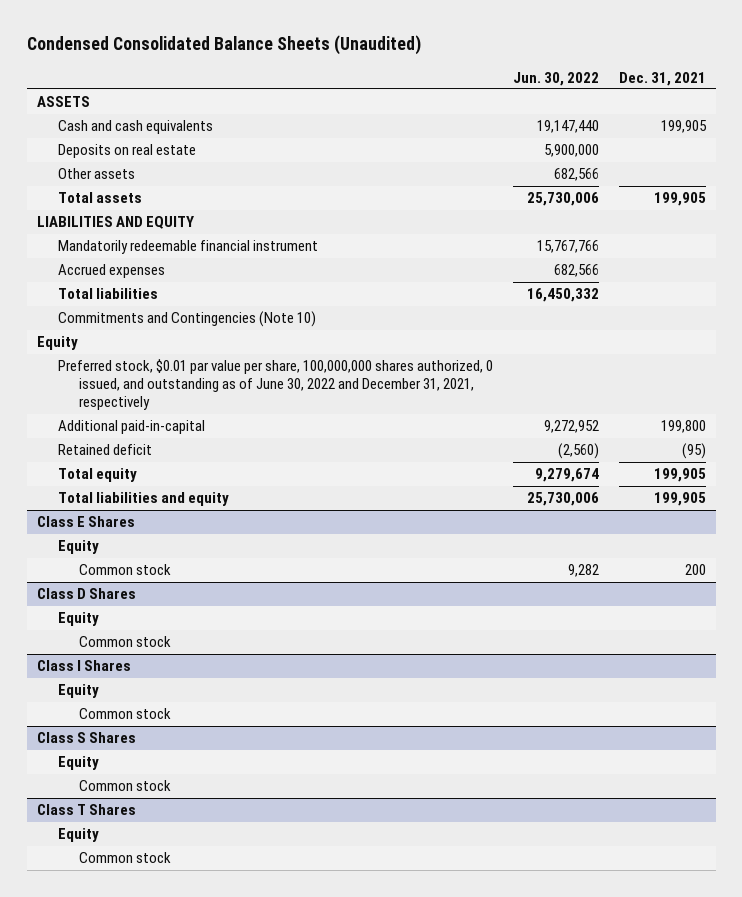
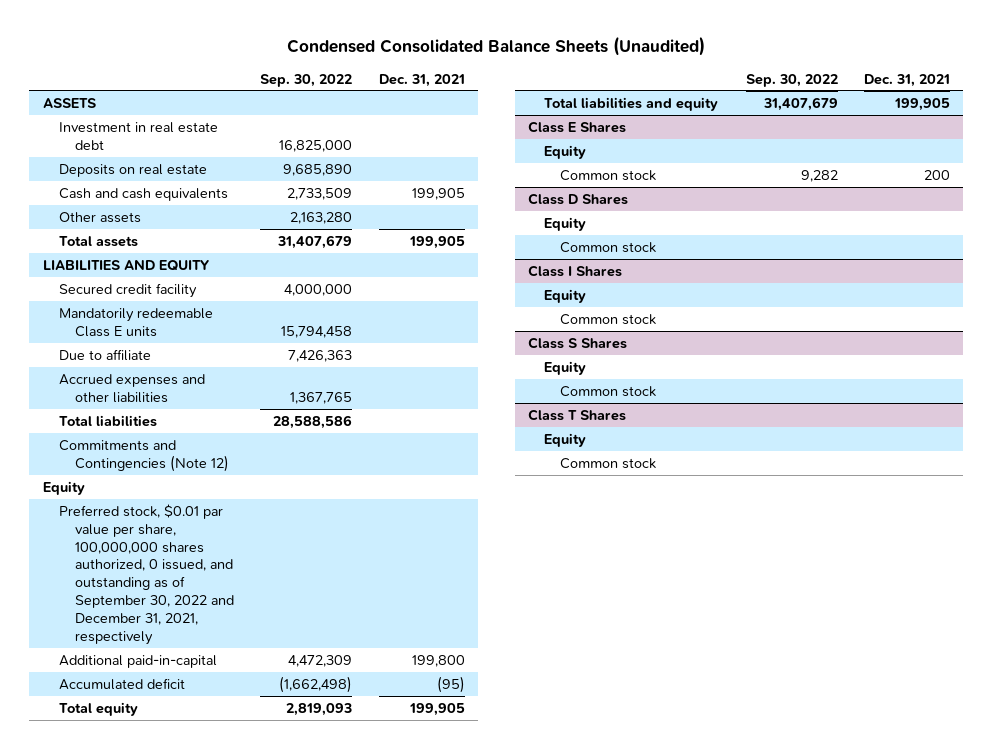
- | Jun. 30, 2022 | Dec. 31, 2021
+ | Sep. 30, 2022 | Dec. 31, 2021
+ Investment in real estate debt | 16,825,000 |
moved down: Cash and cash equivalents | 2,733,509 | 199,905
- Mandatorily redeemable financial instrument | 15,767,766 |
- Accrued expenses | 682,566 |
+ Secured credit facility | 4,000,000 |
+ Mandatorily redeemable Class E units | 15,794,458 |
+ Due to affiliate | 7,426,363 |
+ Accrued expenses and other liabilities | 1,367,765 |
- Commitments and Contingencies (Note 10)
+ Commitments and Contingencies (Note 12)
- Preferred stock, $0.01 par value per share, 100,000,000 shares authorized, 0 issued, and outstanding as of June 30, 2022 and December 31, 2021, respectively
+ Preferred stock, $0.01 par value per share, 100,000,000 shares authorized, 0 issued, and outstanding as of September 30, 2022 and December 31, 2021, respectively
- Retained deficit | (2,560) | (95)
+ Accumulated deficit | (1,662,498) | (95)

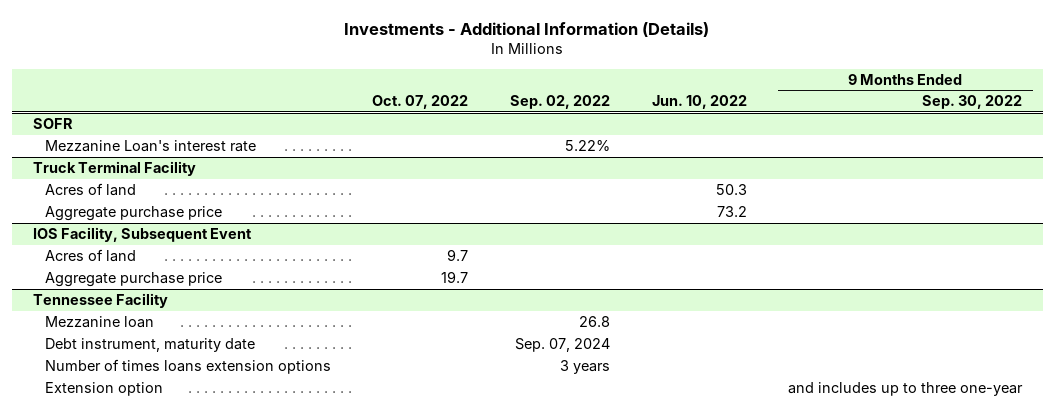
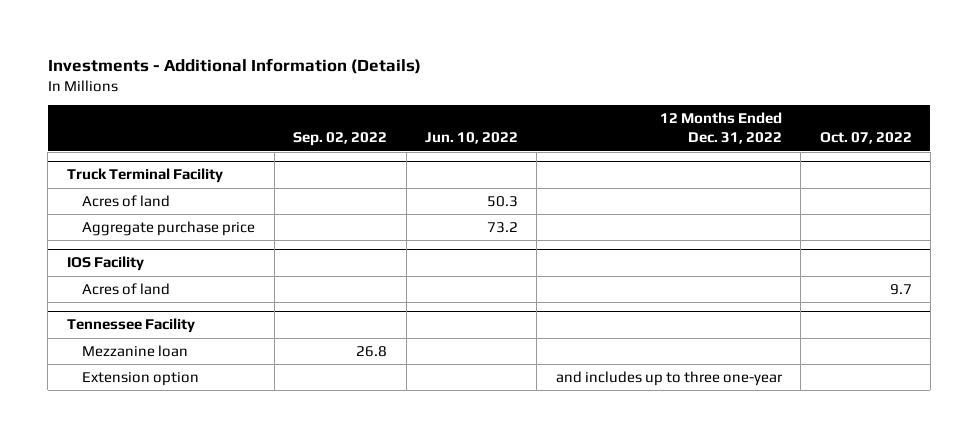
- | Oct. 07, 2022 | Sep. 02, 2022 | Jun. 10, 2022 | 9 Months Ended Sep. 30, 2022
+ | Sep. 02, 2022 | Jun. 10, 2022 | 12 Months Ended Dec. 31, 2022 | Oct. 07, 2022
- SOFR
- Mezzanine Loan's interest rate | | 5.22% | |
- IOS Facility, Subsequent Event
+ IOS Facility
- Aggregate purchase price | 19.7 | | |
@ Tennessee Facility
- Debt instrument, maturity date | | Sep. 07, 2024 | |
- Number of times loans extension options | | 3 years | |

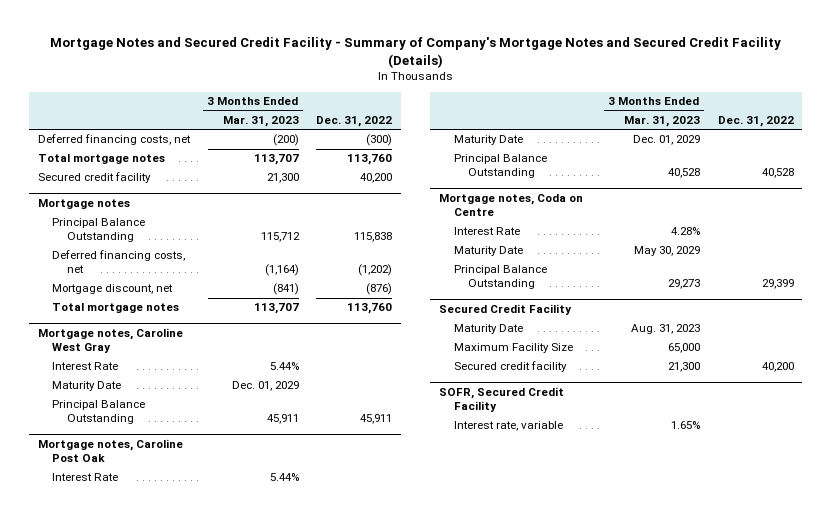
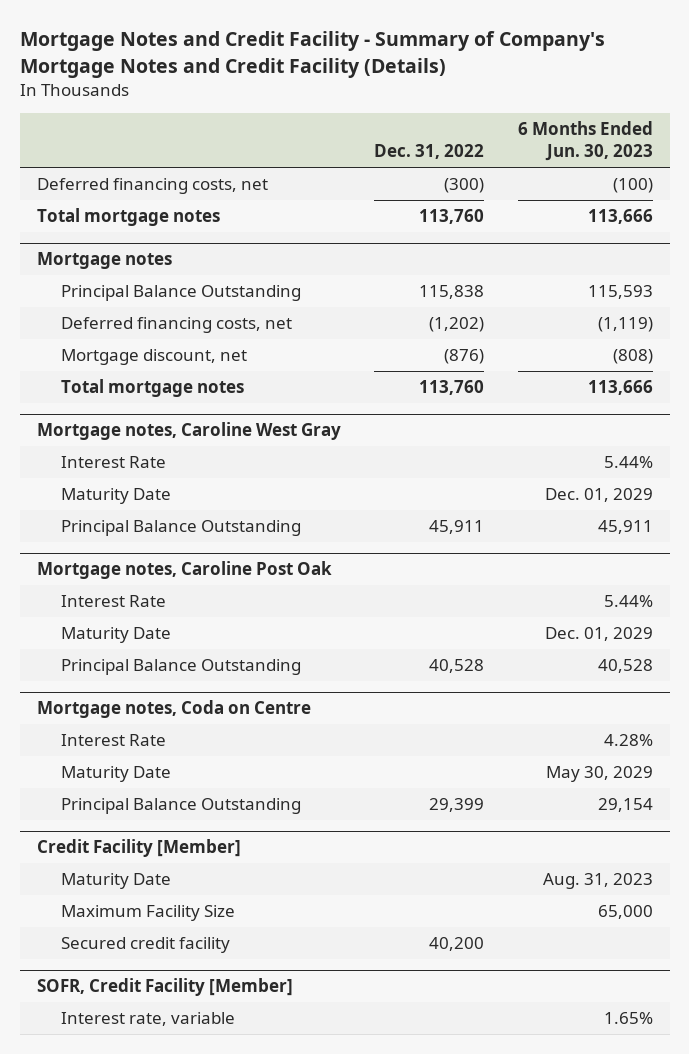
- Mortgage Notes and Secured Credit Facility - Summary of Company's Mortgage Notes and Secured Credit Facility (Details)
+ Mortgage Notes and Credit Facility - Summary of Company's Mortgage Notes and Credit Facility (Details)
- | 3 Months Ended Mar. 31, 2023 | Dec. 31, 2022
+ | Dec. 31, 2022 | 6 Months Ended Jun. 30, 2023
- Secured credit facility | 21,300 | 40,200
- Secured Credit Facility
+ Credit Facility [Member]
- SOFR, Secured Credit Facility
+ SOFR, Credit Facility [Member]

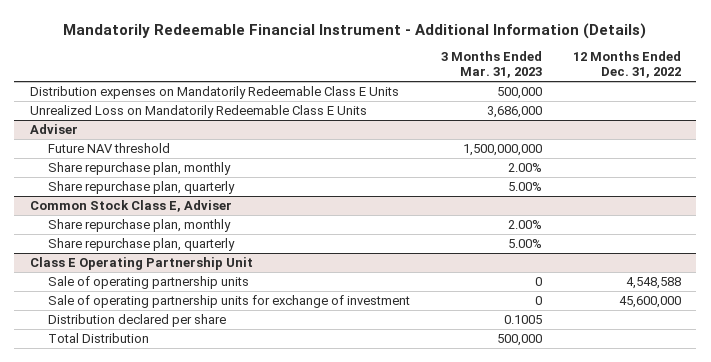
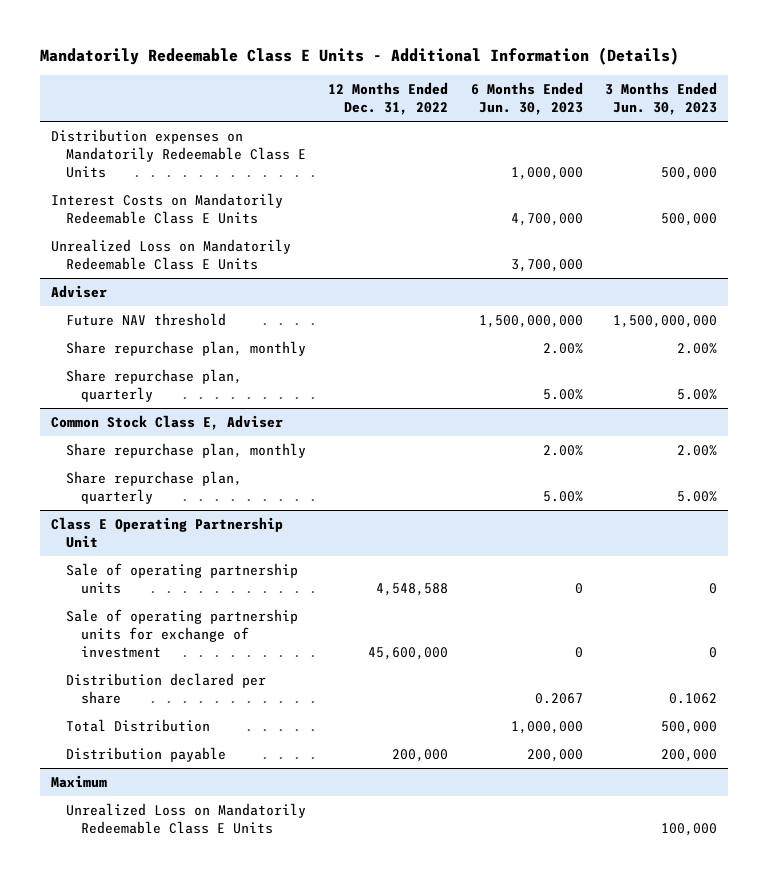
- Mandatorily Redeemable Financial Instrument - Additional Information (Details)
+ Mandatorily Redeemable Class E Units - Additional Information (Details)
- | 3 Months Ended Mar. 31, 2023 | 12 Months Ended Dec. 31, 2022
+ | 12 Months Ended Dec. 31, 2022 | 6 Months Ended Jun. 30, 2023 | 3 Months Ended Jun. 30, 2023
+ Interest Costs on Mandatorily Redeemable Class E Units | | 4,700,000 | 500,000
@ Class E Operating Partnership Unit
+ Distribution payable | 200,000 | 200,000 | 200,000
+ Maximum
+ Unrealized Loss on Mandatorily Redeemable Class E Units | | | 100,000

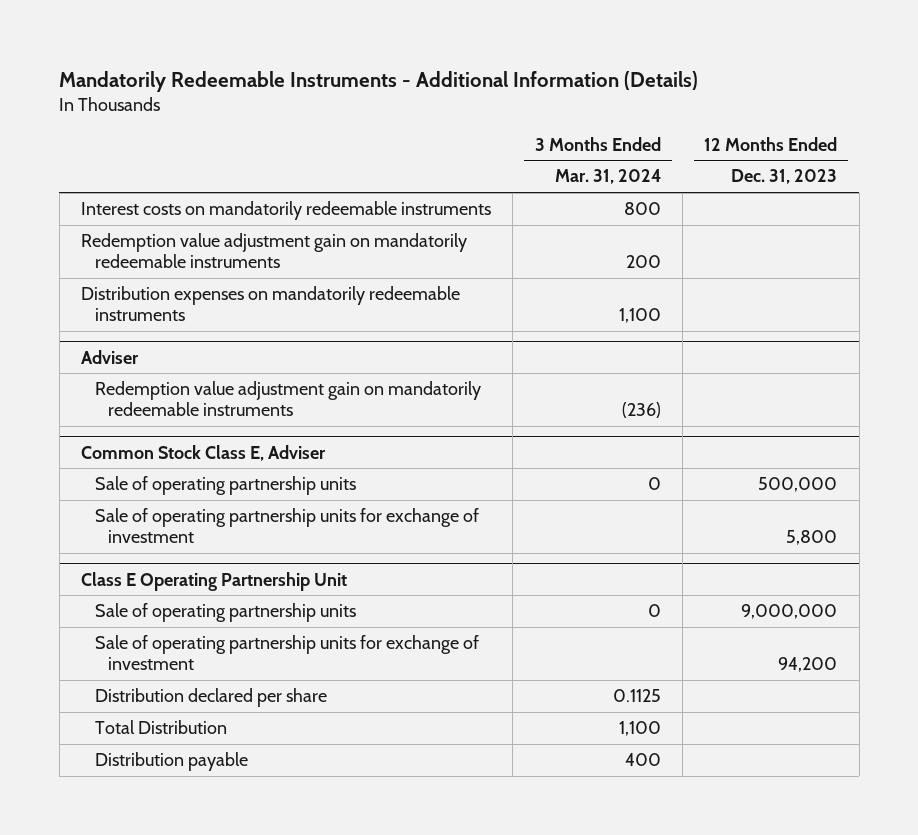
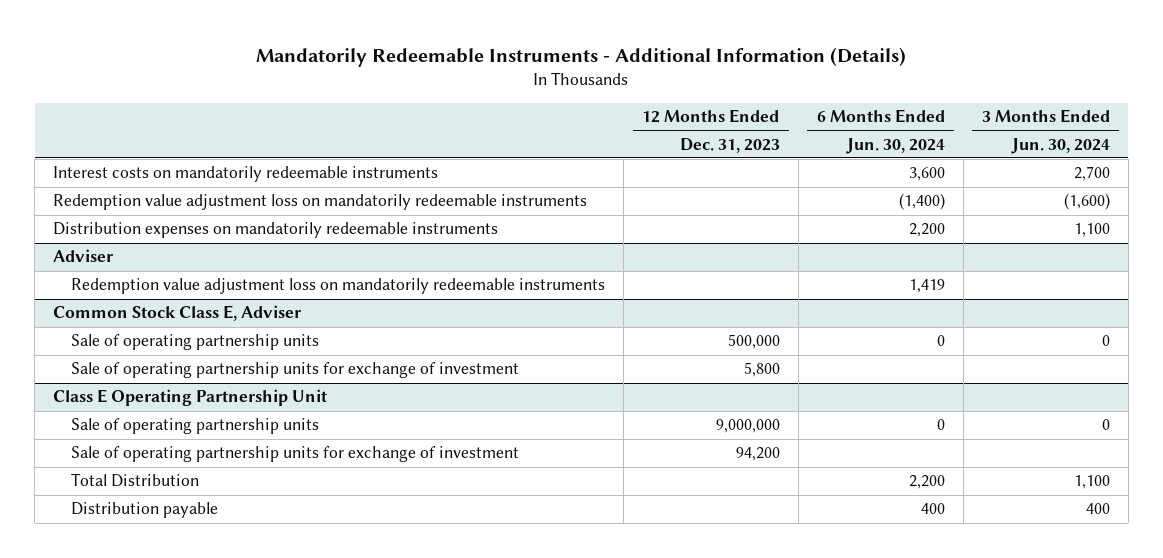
- | 3 Months Ended Mar. 31, 2024 | 12 Months Ended Dec. 31, 2023
+ | 12 Months Ended Dec. 31, 2023 | 6 Months Ended Jun. 30, 2024 | 3 Months Ended Jun. 30, 2024
- Redemption value adjustment gain on mandatorily redeemable instruments | 200 |
+ Redemption value adjustment loss on mandatorily redeemable instruments | | (1,400) | (1,600)
@ Adviser
- Redemption value adjustment gain on mandatorily redeemable instruments | (236) |
+ Redemption value adjustment loss on mandatorily redeemable instruments | | 1,419 |
@ Class E Operating Partnership Unit
- Distribution declared per share | 0.1125 |

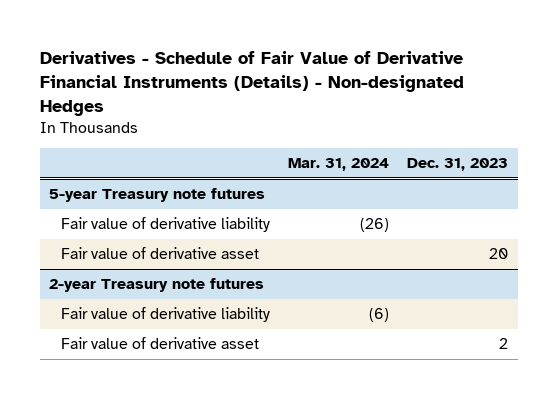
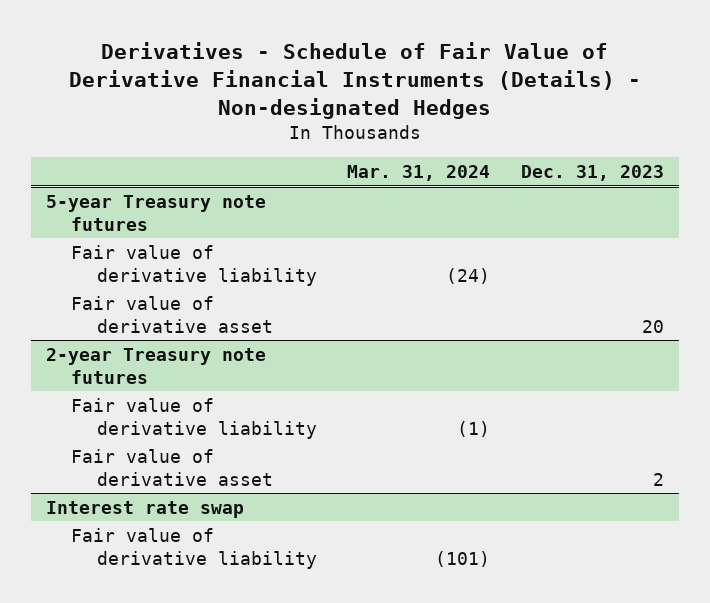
@ 5-year Treasury note futures
- Fair value of derivative liability | (26) |
+ Fair value of derivative liability | (24) |
@ 2-year Treasury note futures
- Fair value of derivative liability | (6) |
+ Fair value of derivative liability | (1) |
+ Interest rate swap
+ Fair value of derivative liability | (101) |

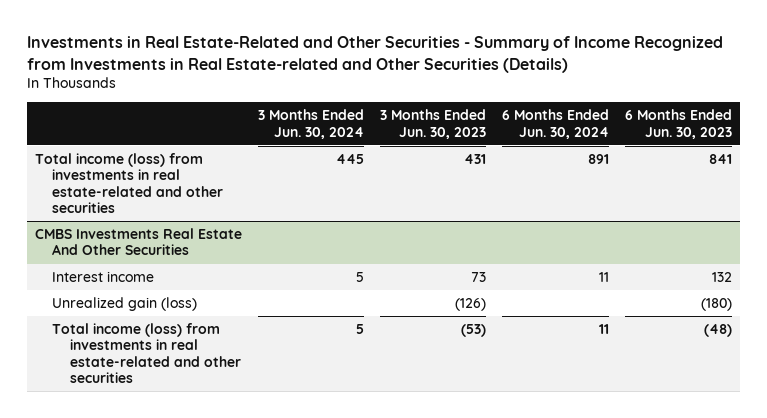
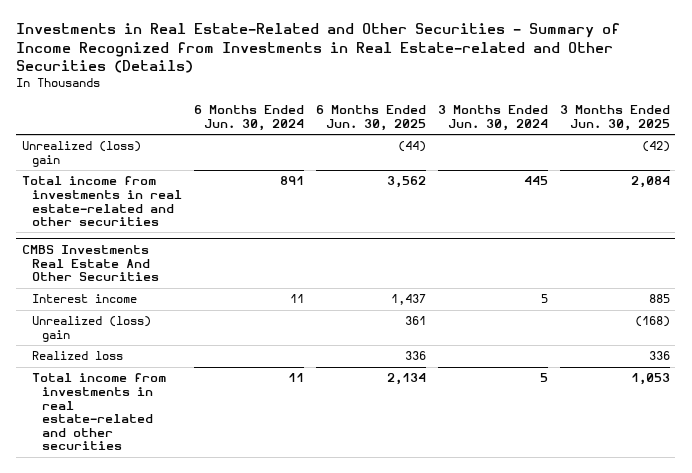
- | 3 Months Ended Jun. 30, 2024 | 3 Months Ended Jun. 30, 2023 | 6 Months Ended Jun. 30, 2024 | 6 Months Ended Jun. 30, 2023
+ | 6 Months Ended Jun. 30, 2024 | 6 Months Ended Jun. 30, 2025 | 3 Months Ended Jun. 30, 2024 | 3 Months Ended Jun. 30, 2025
- Total income (loss) from investments in real estate-related and other securities | 445 | 431 | 891 | 841
+ Unrealized (loss) gain | | (44) | | (42)
+ Total income from investments in real estate-related and other securities | 891 | 3,562 | 445 | 2,084
@ CMBS Investments Real Estate And Other Securities
- Unrealized gain (loss) | | (126) | | (180)
- Total income (loss) from investments in real estate-related and other securities | 5 | (53) | 11 | (48)
+ Unrealized (loss) gain | | 361 | | (168)
+ Realized loss | | 336 | | 336
+ Total income from investments in real estate-related and other securities | 11 | 2,134 | 5 | 1,053

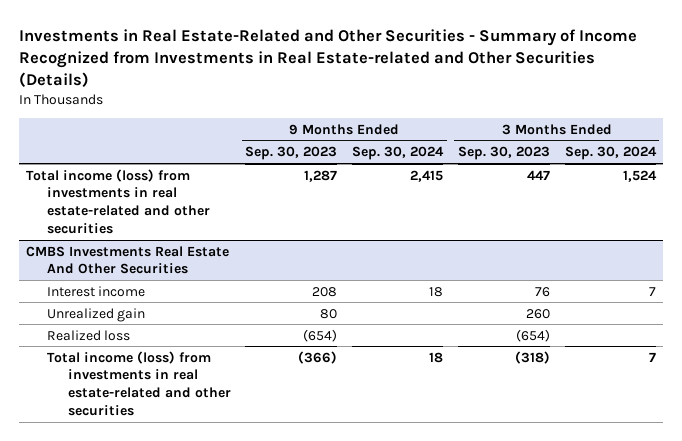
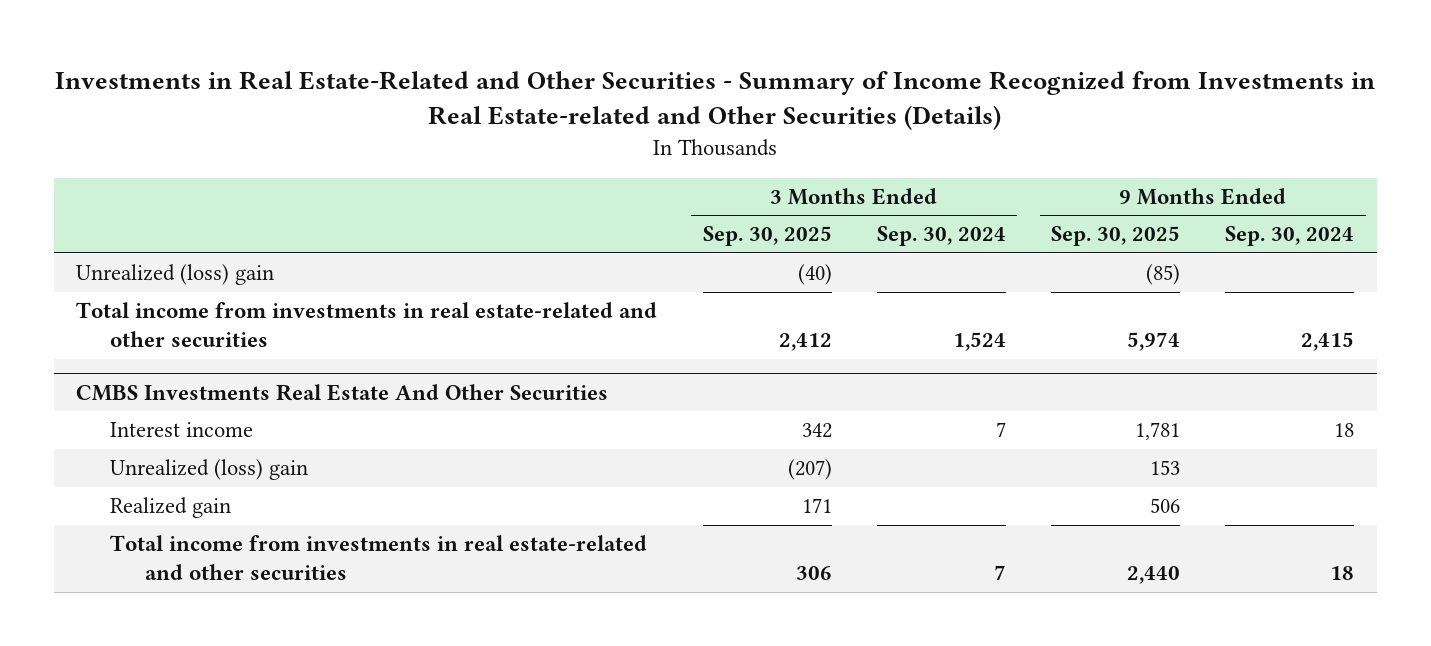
- | 9 Months Ended Sep. 30, 2023 | 9 Months Ended Sep. 30, 2024 | 3 Months Ended Sep. 30, 2023 | 3 Months Ended Sep. 30, 2024
+ | 3 Months Ended Sep. 30, 2025 | 3 Months Ended Sep. 30, 2024 | 9 Months Ended Sep. 30, 2025 | 9 Months Ended Sep. 30, 2024
- Total income (loss) from investments in real estate-related and other securities | 1,287 | 2,415 | 447 | 1,524
+ Unrealized (loss) gain | (40) | | (85) |
+ Total income from investments in real estate-related and other securities | 2,412 | 1,524 | 5,974 | 2,415
@ CMBS Investments Real Estate And Other Securities
- Unrealized gain | 80 | | 260 |
- Realized loss | (654) | | (654) |
- Total income (loss) from investments in real estate-related and other securities | (366) | 18 | (318) | 7
+ Unrealized (loss) gain | (207) | | 153 |
+ Realized gain | 171 | | 506 |
+ Total income from investments in real estate-related and other securities | 306 | 7 | 2,440 | 18

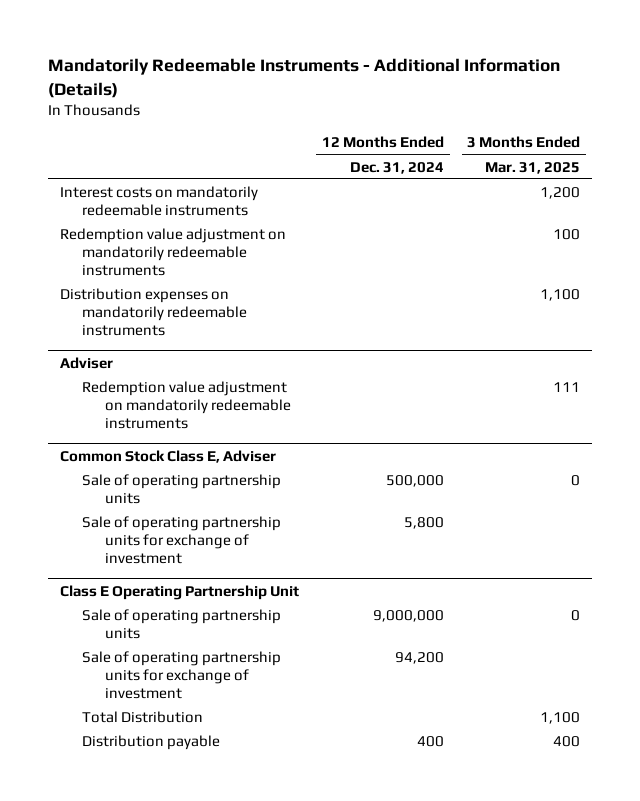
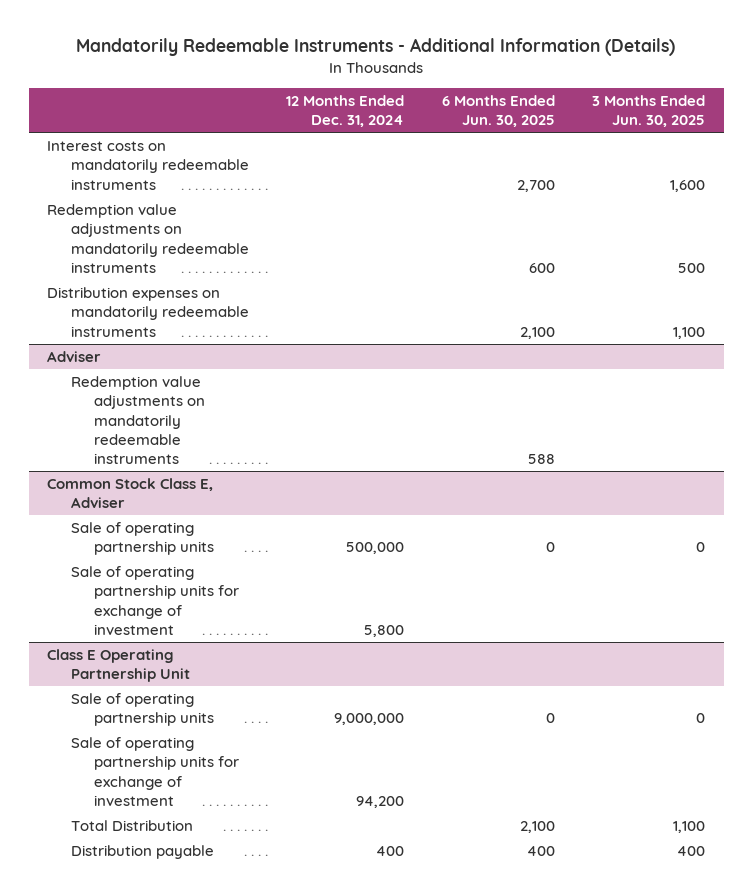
- | 12 Months Ended Dec. 31, 2024 | 3 Months Ended Mar. 31, 2025
+ | 12 Months Ended Dec. 31, 2024 | 6 Months Ended Jun. 30, 2025 | 3 Months Ended Jun. 30, 2025
- Redemption value adjustment on mandatorily redeemable instruments | | 100
+ Redemption value adjustments on mandatorily redeemable instruments | | 600 | 500
@ Adviser
- Redemption value adjustment on mandatorily redeemable instruments | | 111
+ Redemption value adjustments on mandatorily redeemable instruments | | 588 |

